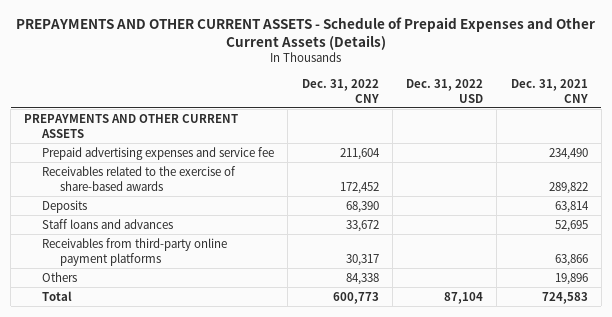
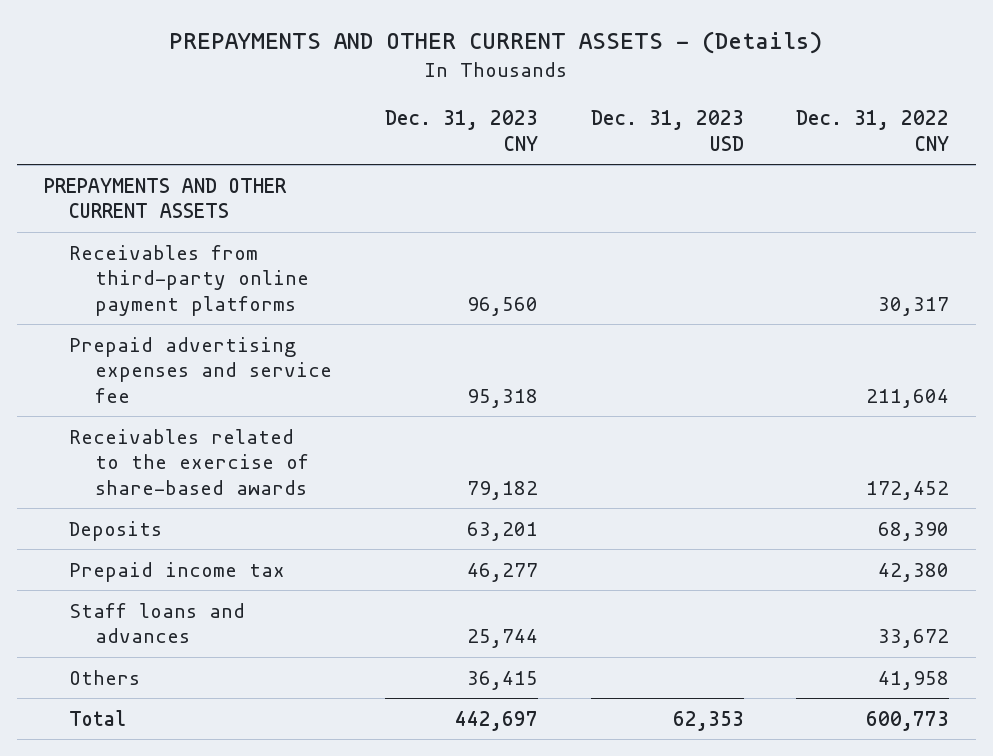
- PREPAYMENTS AND OTHER CURRENT ASSETS - Schedule of Prepaid Expenses and Other Current Assets (Details)
+ PREPAYMENTS AND OTHER CURRENT ASSETS - (Details)
- | Dec. 31, 2022 CNY | Dec. 31, 2022 USD | Dec. 31, 2021 CNY
+ | Dec. 31, 2023 CNY | Dec. 31, 2023 USD | Dec. 31, 2022 CNY
moved up: Receivables from third-party online payment platforms | 96,560 | | 30,317
+ Prepaid income tax | 46,277 | | 42,380
- Others | 84,338 | | 19,896
+ Others | 36,415 | | 41,958

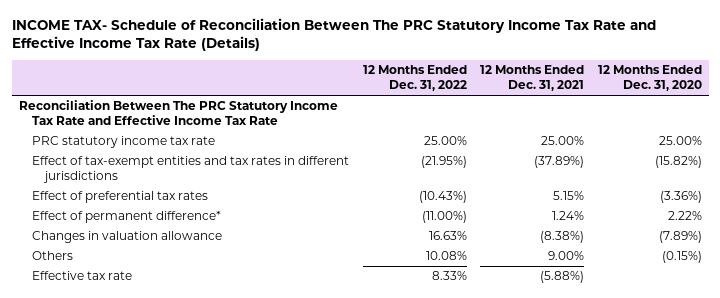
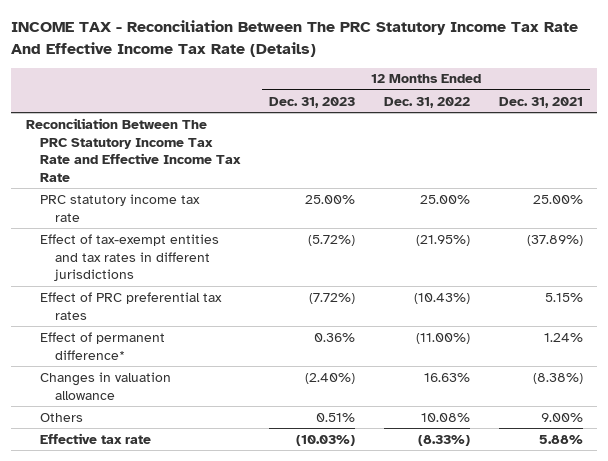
- INCOME TAX- Schedule of Reconciliation Between The PRC Statutory Income Tax Rate and Effective Income Tax Rate (Details)
+ INCOME TAX - Reconciliation Between The PRC Statutory Income Tax Rate And Effective Income Tax Rate (Details)
- | 12 Months Ended Dec. 31, 2022 | 12 Months Ended Dec. 31, 2021 | 12 Months Ended Dec. 31, 2020
+ | 12 Months Ended Dec. 31, 2023 | 12 Months Ended Dec. 31, 2022 | 12 Months Ended Dec. 31, 2021
- Effect of preferential tax rates | (10.43%) | 5.15% | (3.36%)
+ Effect of PRC preferential tax rates | (7.72%) | (10.43%) | 5.15%
- Effective tax rate | 8.33% | (5.88%) |
+ Effective tax rate | (10.03%) | (8.33%) | 5.88%

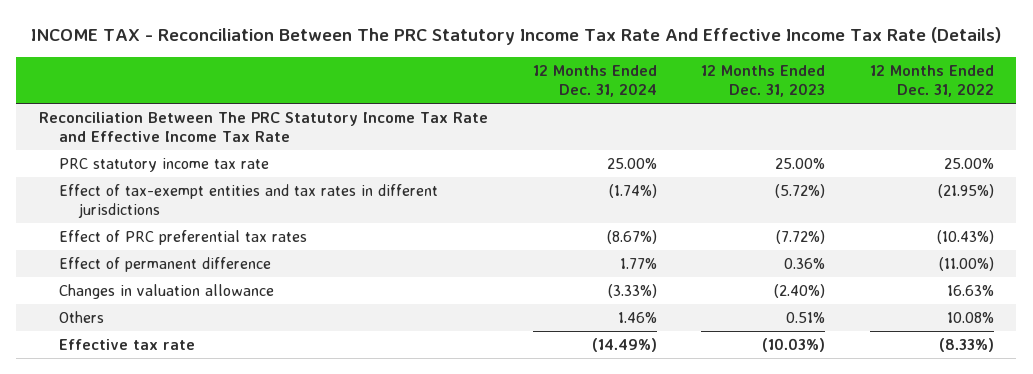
- | 12 Months Ended Dec. 31, 2023 | 12 Months Ended Dec. 31, 2022 | 12 Months Ended Dec. 31, 2021
+ | 12 Months Ended Dec. 31, 2024 | 12 Months Ended Dec. 31, 2023 | 12 Months Ended Dec. 31, 2022
- Effect of permanent difference* | 0.36% | (11.00%) | 1.24%
+ Effect of permanent difference | 1.77% | 0.36% | (11.00%)

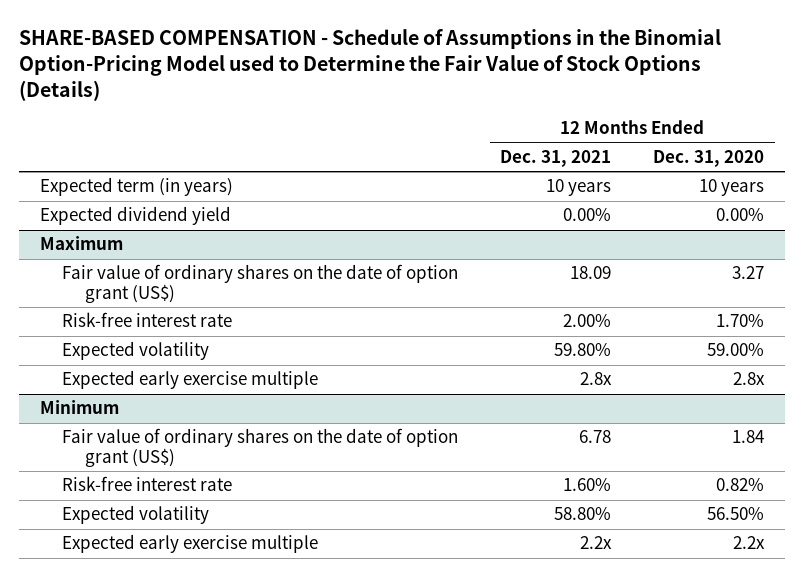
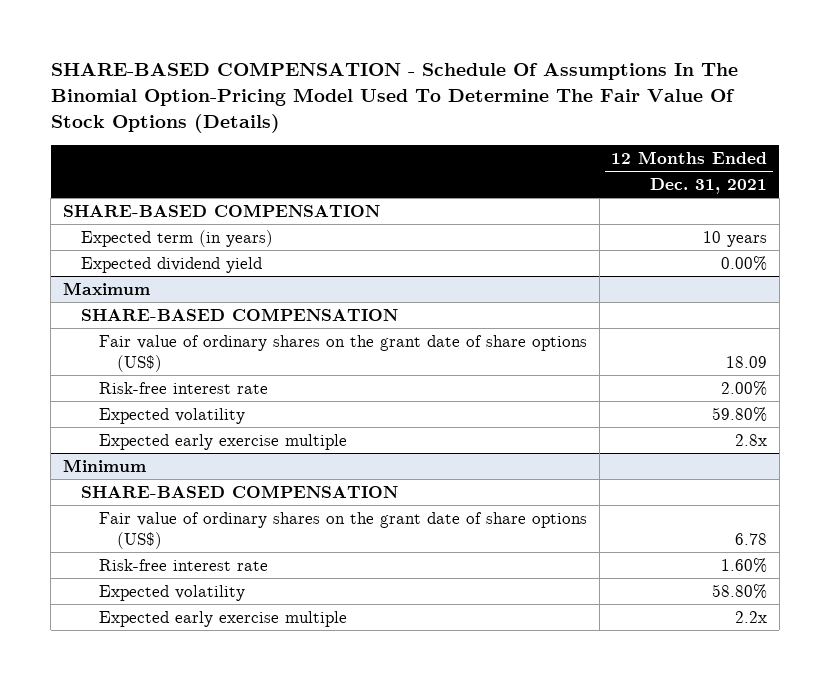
- SHARE-BASED COMPENSATION - Schedule of Assumptions in the Binomial Option-Pricing Model used to Determine the Fair Value of Stock Options (Details)
+ SHARE-BASED COMPENSATION - Schedule Of Assumptions In The Binomial Option-Pricing Model Used To Determine The Fair Value Of Stock Options (Details)
- | 12 Months Ended Dec. 31, 2021 | 12 Months Ended Dec. 31, 2020
+ | 12 Months Ended Dec. 31, 2021
+ SHARE-BASED COMPENSATION
@ Maximum
- Fair value of ordinary shares on the date of option grant (US$) | 18.09 | 3.27
+ SHARE-BASED COMPENSATION
+ Fair value of ordinary shares on the grant date of share options (US$) | 18.09
@ Minimum
- Fair value of ordinary shares on the date of option grant (US$) | 6.78 | 1.84
+ SHARE-BASED COMPENSATION
+ Fair value of ordinary shares on the grant date of share options (US$) | 6.78

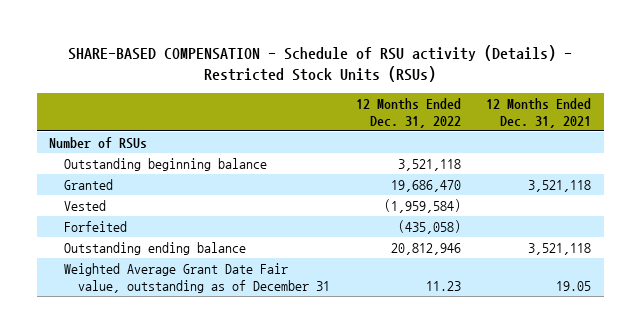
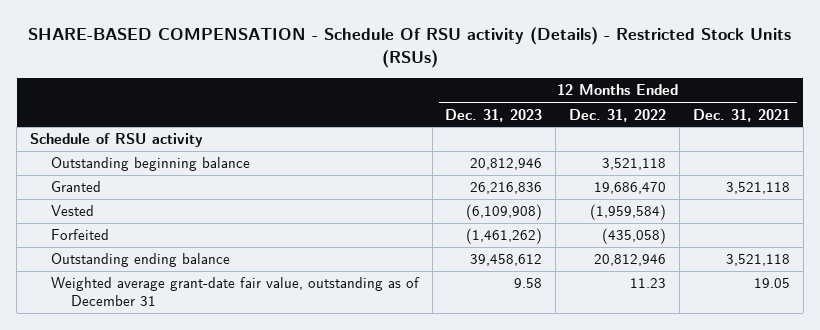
- SHARE-BASED COMPENSATION - Schedule of RSU activity (Details) - Restricted Stock Units (RSUs)
+ SHARE-BASED COMPENSATION - Schedule Of RSU activity (Details) - Restricted Stock Units (RSUs)
- | 12 Months Ended Dec. 31, 2022 | 12 Months Ended Dec. 31, 2021
+ | 12 Months Ended Dec. 31, 2023 | 12 Months Ended Dec. 31, 2022 | 12 Months Ended Dec. 31, 2021
- Number of RSUs
+ Schedule of RSU activity
- Weighted Average Grant Date Fair value, outstanding as of December 31 | 11.23 | 19.05
+ Weighted average grant-date fair value, outstanding as of December 31 | 9.58 | 11.23 | 19.05

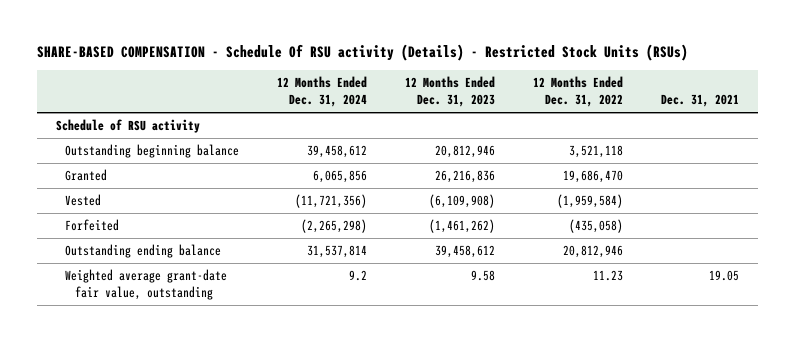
- | 12 Months Ended Dec. 31, 2023 | 12 Months Ended Dec. 31, 2022 | 12 Months Ended Dec. 31, 2021
+ | 12 Months Ended Dec. 31, 2024 | 12 Months Ended Dec. 31, 2023 | 12 Months Ended Dec. 31, 2022 | Dec. 31, 2021
- Weighted average grant-date fair value, outstanding as of December 31 | 9.58 | 11.23 | 19.05
+ Weighted average grant-date fair value, outstanding | 9.2 | 9.58 | 11.23 | 19.05

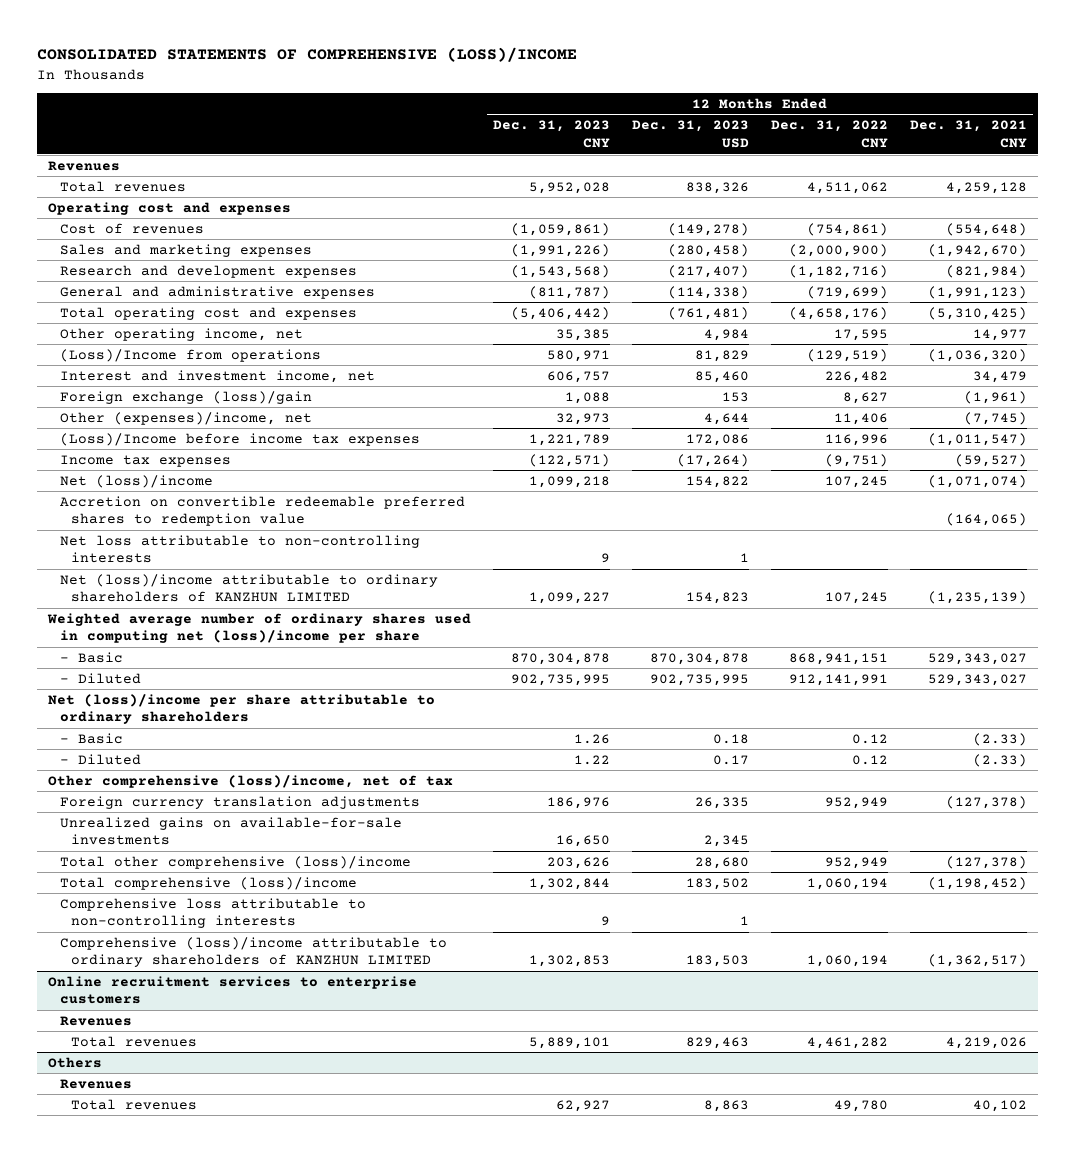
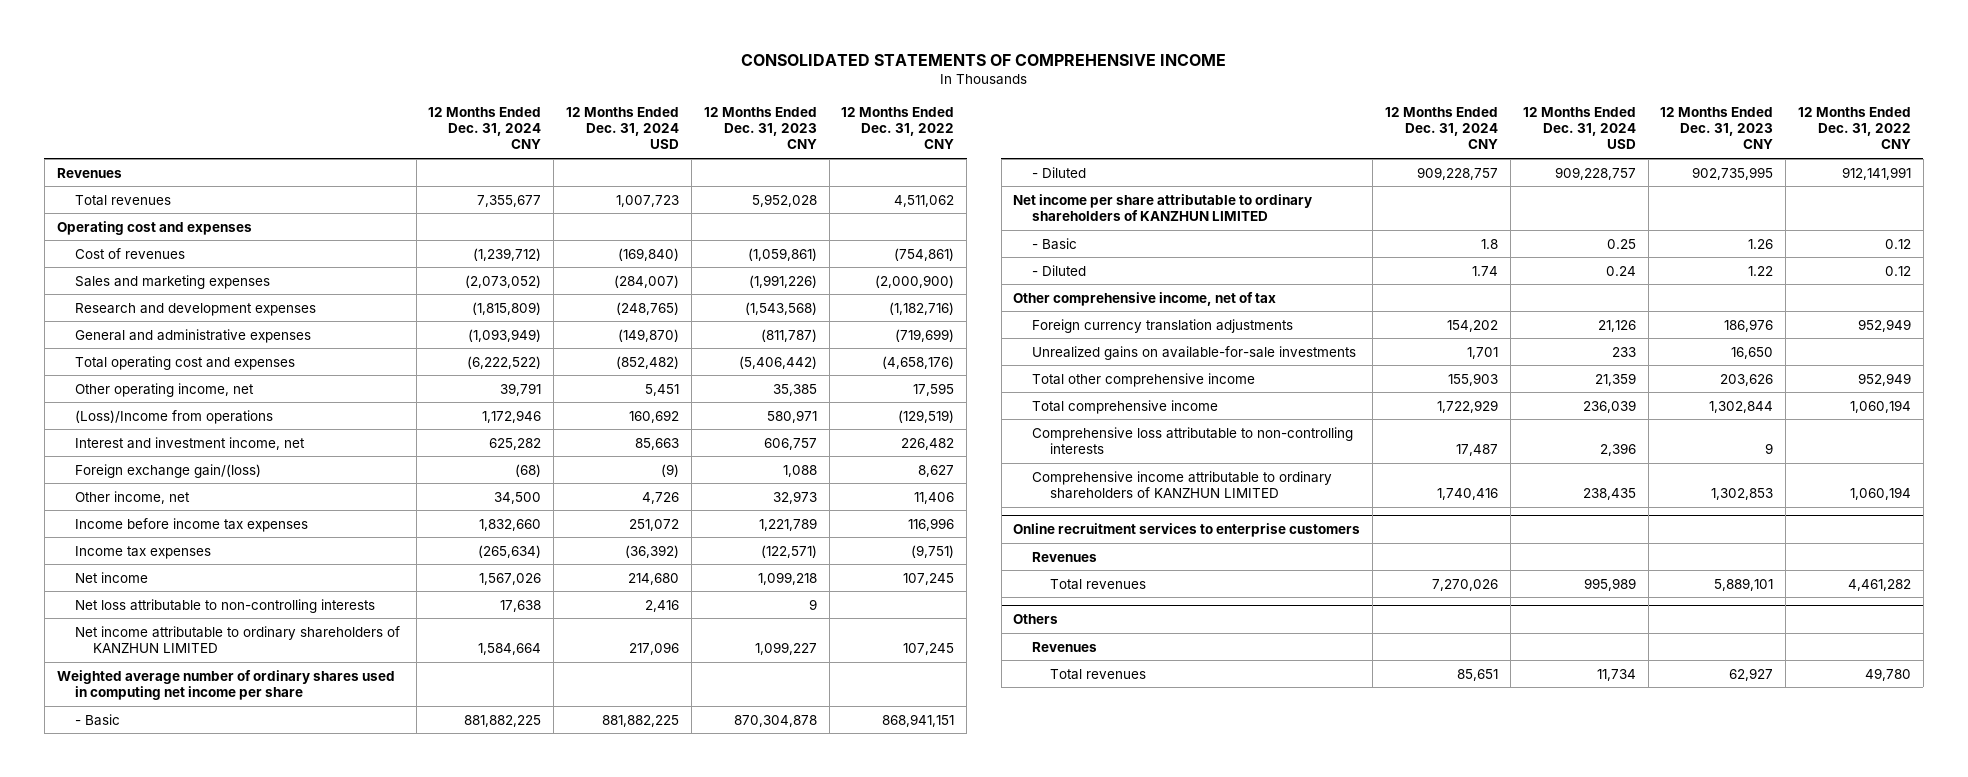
- CONSOLIDATED STATEMENTS OF COMPREHENSIVE (LOSS)/INCOME
+ CONSOLIDATED STATEMENTS OF COMPREHENSIVE INCOME
- | 12 Months Ended Dec. 31, 2023 CNY | 12 Months Ended Dec. 31, 2023 USD | 12 Months Ended Dec. 31, 2022 CNY | 12 Months Ended Dec. 31, 2021 CNY
+ | 12 Months Ended Dec. 31, 2024 CNY | 12 Months Ended Dec. 31, 2024 USD | 12 Months Ended Dec. 31, 2023 CNY | 12 Months Ended Dec. 31, 2022 CNY
- Foreign exchange (loss)/gain | 1,088 | 153 | 8,627 | (1,961)
- Other (expenses)/income, net | 32,973 | 4,644 | 11,406 | (7,745)
- (Loss)/Income before income tax expenses | 1,221,789 | 172,086 | 116,996 | (1,011,547)
+ Foreign exchange gain/(loss) | (68) | (9) | 1,088 | 8,627
+ Other income, net | 34,500 | 4,726 | 32,973 | 11,406
+ Income before income tax expenses | 1,832,660 | 251,072 | 1,221,789 | 116,996
- Net (loss)/income | 1,099,218 | 154,822 | 107,245 | (1,071,074)
- Accretion on convertible redeemable preferred shares to redemption value | | | | (164,065)
+ Net income | 1,567,026 | 214,680 | 1,099,218 | 107,245
- Net (loss)/income attributable to ordinary shareholders of KANZHUN LIMITED | 1,099,227 | 154,823 | 107,245 | (1,235,139)
- Weighted average number of ordinary shares used in computing net (loss)/income per share
+ Net income attributable to ordinary shareholders of KANZHUN LIMITED | 1,584,664 | 217,096 | 1,099,227 | 107,245
+ Weighted average number of ordinary shares used in computing net income per share
- Net (loss)/income per share attributable to ordinary shareholders
+ Net income per share attributable to ordinary shareholders of KANZHUN LIMITED
- Other comprehensive (loss)/income, net of tax
+ Other comprehensive income, net of tax
- Total other comprehensive (loss)/income | 203,626 | 28,680 | 952,949 | (127,378)
- Total comprehensive (loss)/income | 1,302,844 | 183,502 | 1,060,194 | (1,198,452)
+ Total other comprehensive income | 155,903 | 21,359 | 203,626 | 952,949
+ Total comprehensive income | 1,722,929 | 236,039 | 1,302,844 | 1,060,194
- Comprehensive (loss)/income attributable to ordinary shareholders of KANZHUN LIMITED | 1,302,853 | 183,503 | 1,060,194 | (1,362,517)
+ Comprehensive income attributable to ordinary shareholders of KANZHUN LIMITED | 1,740,416 | 238,435 | 1,302,853 | 1,060,194

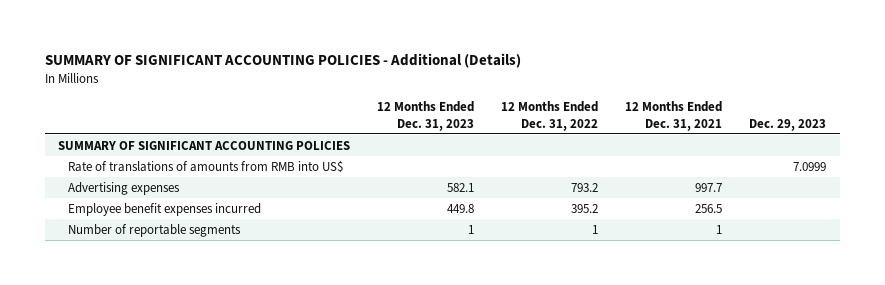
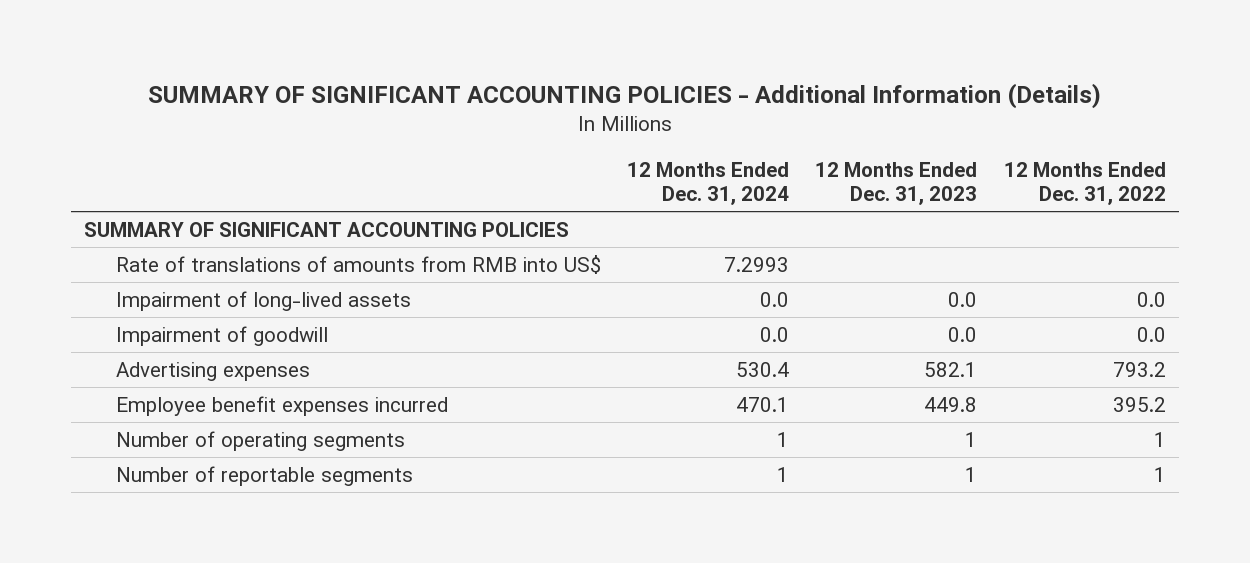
- SUMMARY OF SIGNIFICANT ACCOUNTING POLICIES - Additional (Details)
+ SUMMARY OF SIGNIFICANT ACCOUNTING POLICIES - Additional Information (Details)
- | 12 Months Ended Dec. 31, 2023 | 12 Months Ended Dec. 31, 2022 | 12 Months Ended Dec. 31, 2021 | Dec. 29, 2023
+ | 12 Months Ended Dec. 31, 2024 | 12 Months Ended Dec. 31, 2023 | 12 Months Ended Dec. 31, 2022
+ Impairment of long-lived assets | 0.0 | 0.0 | 0.0
+ Impairment of goodwill | 0.0 | 0.0 | 0.0
+ Number of operating segments | 1 | 1 | 1

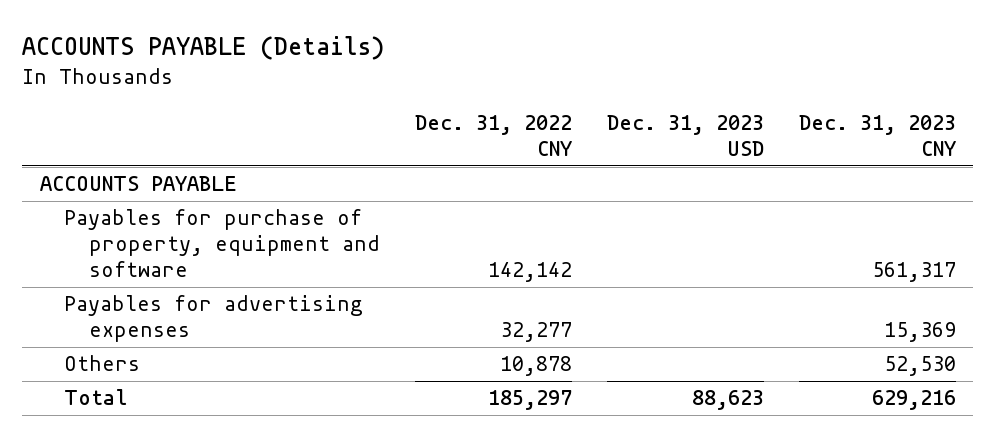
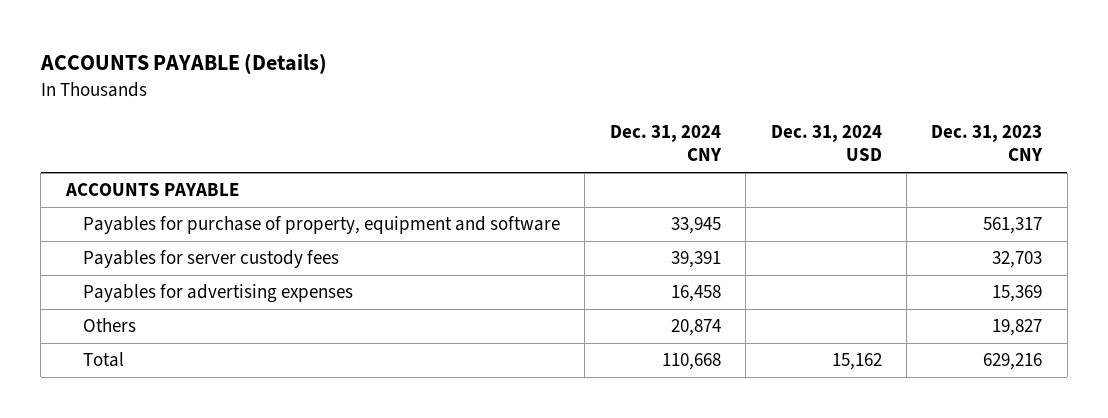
- | Dec. 31, 2022 CNY | Dec. 31, 2023 USD | Dec. 31, 2023 CNY
+ | Dec. 31, 2024 CNY | Dec. 31, 2024 USD | Dec. 31, 2023 CNY
+ Payables for server custody fees | 39,391 | | 32,703
- Others | 10,878 | | 52,530
+ Others | 20,874 | | 19,827

